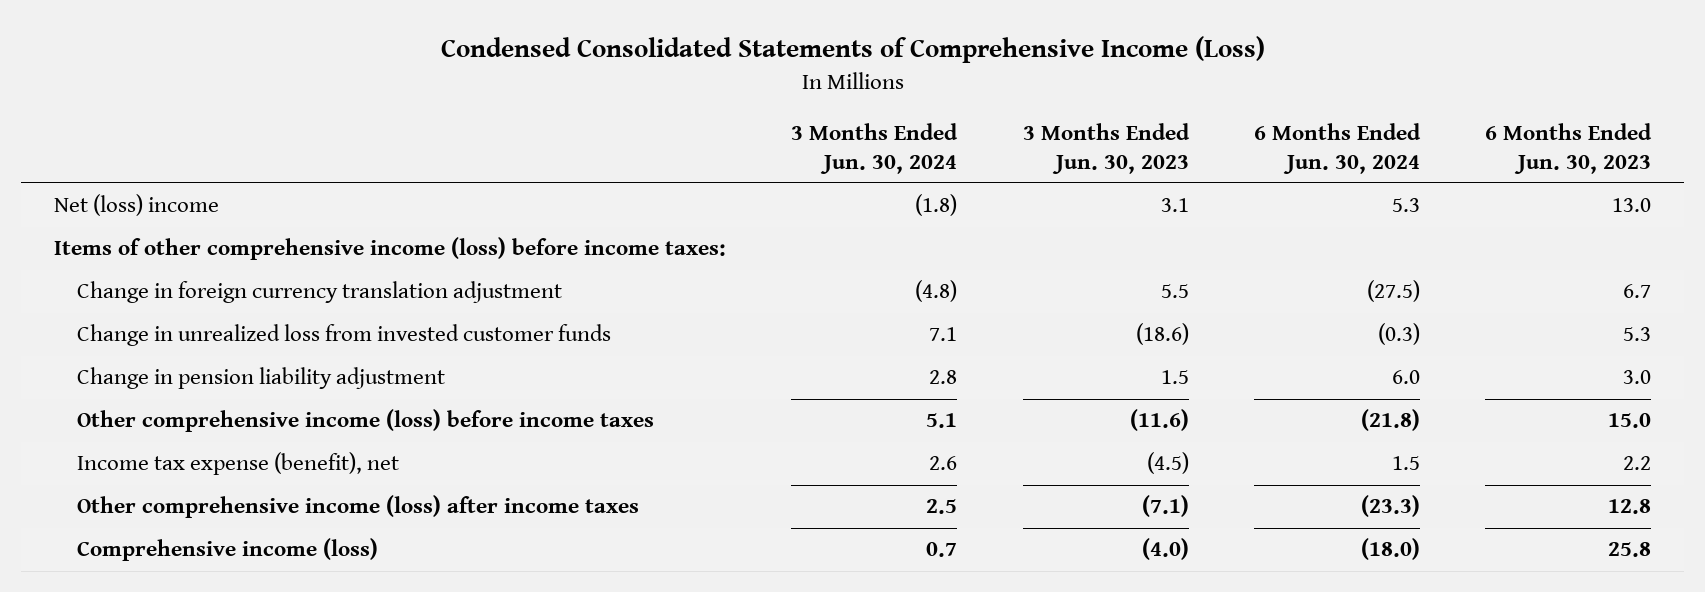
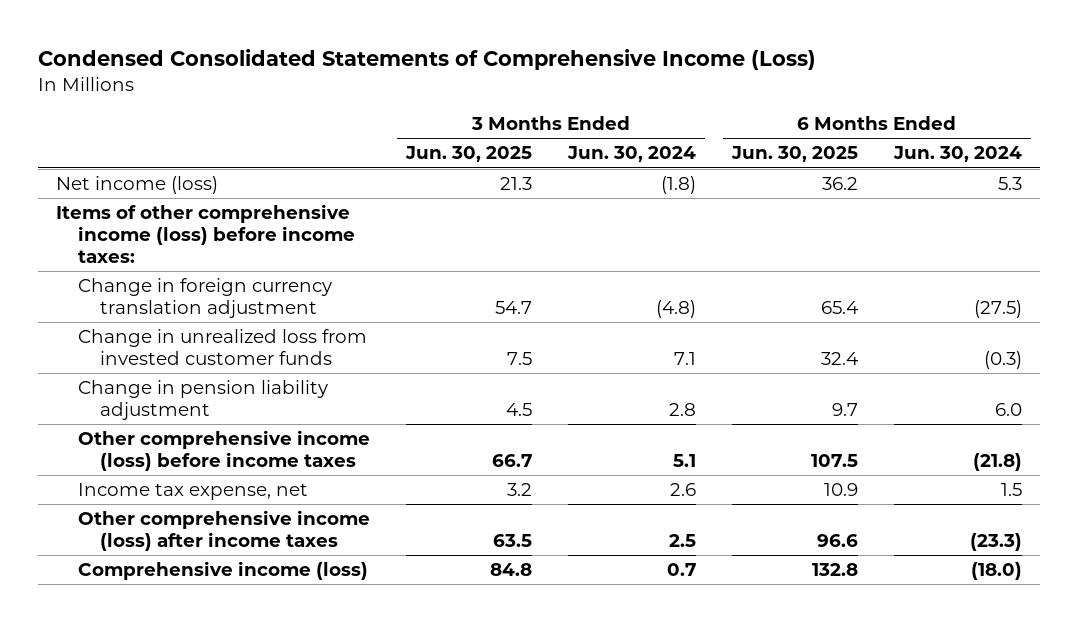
- | 3 Months Ended Jun. 30, 2024 | 3 Months Ended Jun. 30, 2023 | 6 Months Ended Jun. 30, 2024 | 6 Months Ended Jun. 30, 2023
+ | 3 Months Ended Jun. 30, 2025 | 3 Months Ended Jun. 30, 2024 | 6 Months Ended Jun. 30, 2025 | 6 Months Ended Jun. 30, 2024
- Net (loss) income | (1.8) | 3.1 | 5.3 | 13.0
+ Net income (loss) | 21.3 | (1.8) | 36.2 | 5.3
- Income tax expense (benefit), net | 2.6 | (4.5) | 1.5 | 2.2
+ Income tax expense, net | 3.2 | 2.6 | 10.9 | 1.5

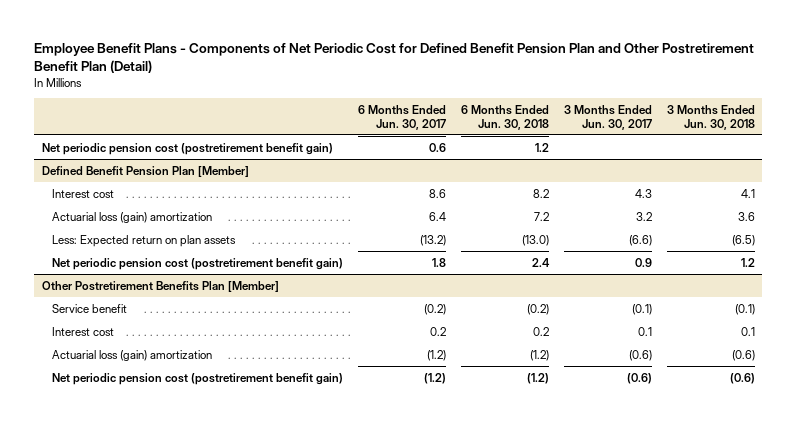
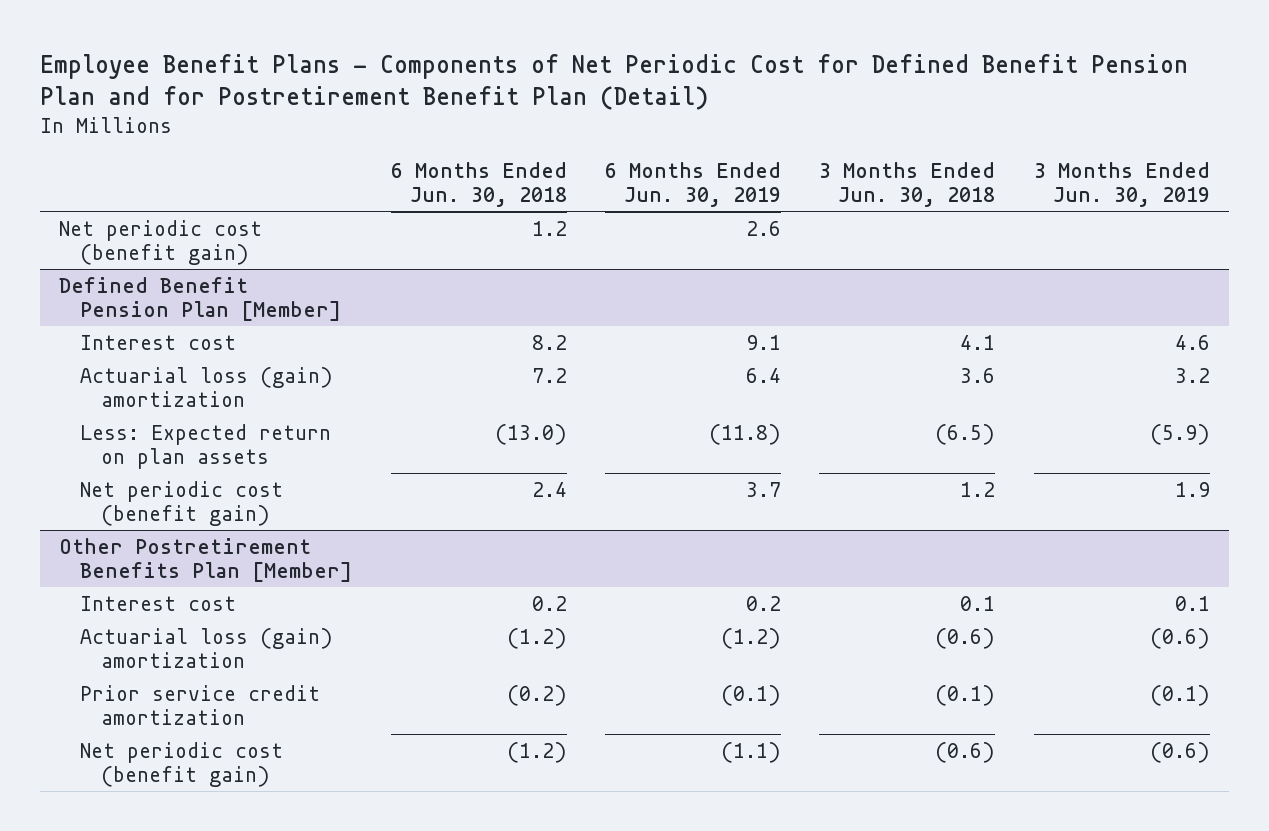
- Employee Benefit Plans - Components of Net Periodic Cost for Defined Benefit Pension Plan and Other Postretirement Benefit Plan (Detail)
+ Employee Benefit Plans - Components of Net Periodic Cost for Defined Benefit Pension Plan and for Postretirement Benefit Plan (Detail)
- | 6 Months Ended Jun. 30, 2017 | 6 Months Ended Jun. 30, 2018 | 3 Months Ended Jun. 30, 2017 | 3 Months Ended Jun. 30, 2018
+ | 6 Months Ended Jun. 30, 2018 | 6 Months Ended Jun. 30, 2019 | 3 Months Ended Jun. 30, 2018 | 3 Months Ended Jun. 30, 2019
- Net periodic pension cost (postretirement benefit gain) | 0.6 | 1.2 | |
+ Net periodic cost (benefit gain) | 1.2 | 2.6 | |
@ Defined Benefit Pension Plan [Member]
- Net periodic pension cost (postretirement benefit gain) | 1.8 | 2.4 | 0.9 | 1.2
+ Net periodic cost (benefit gain) | 2.4 | 3.7 | 1.2 | 1.9
@ Other Postretirement Benefits Plan [Member]
- Service benefit | (0.2) | (0.2) | (0.1) | (0.1)
- Net periodic pension cost (postretirement benefit gain) | (1.2) | (1.2) | (0.6) | (0.6)
+ Prior service credit amortization | (0.2) | (0.1) | (0.1) | (0.1)
+ Net periodic cost (benefit gain) | (1.2) | (1.1) | (0.6) | (0.6)

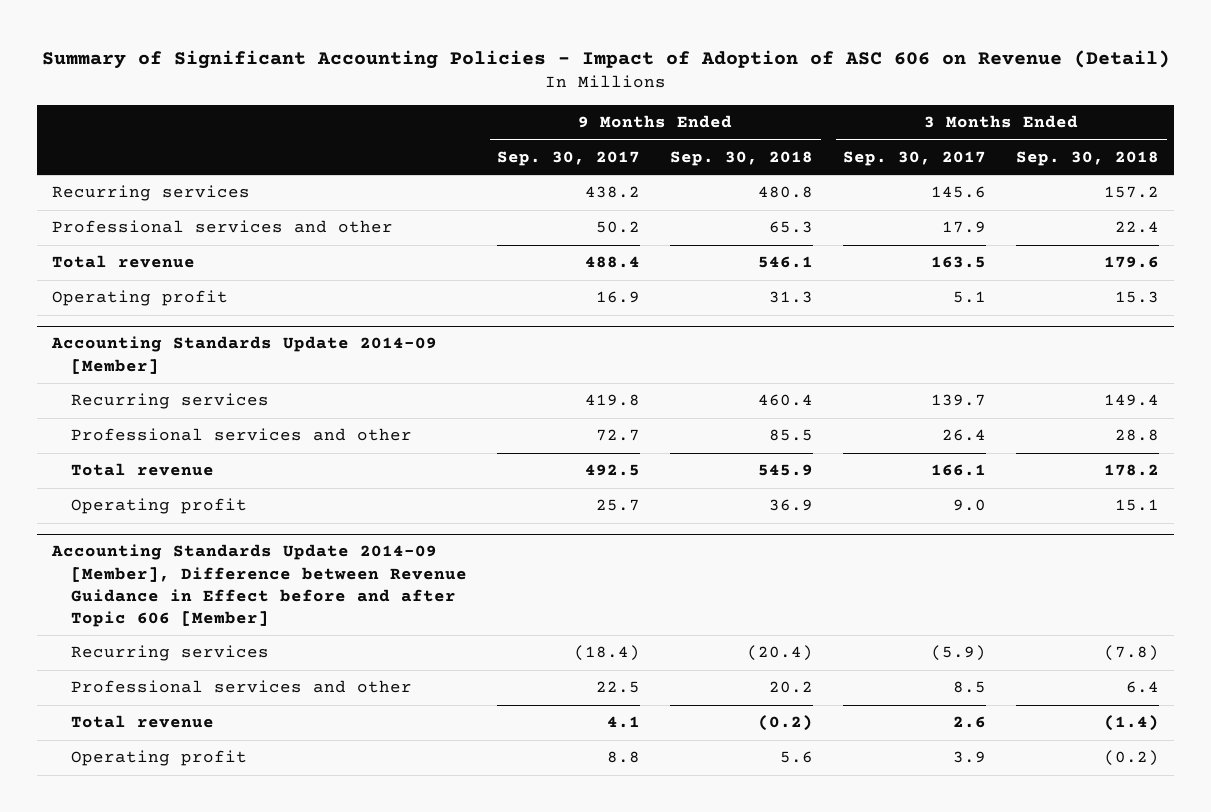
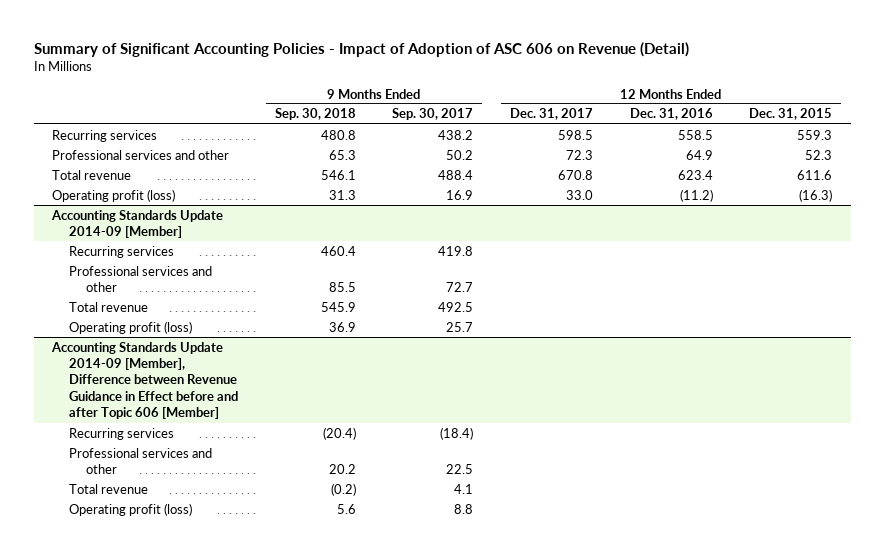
- | 9 Months Ended Sep. 30, 2017 | 9 Months Ended Sep. 30, 2018 | 3 Months Ended Sep. 30, 2017 | 3 Months Ended Sep. 30, 2018
+ | 9 Months Ended Sep. 30, 2018 | 9 Months Ended Sep. 30, 2017 | 12 Months Ended Dec. 31, 2017 | 12 Months Ended Dec. 31, 2016 | 12 Months Ended Dec. 31, 2015
- Operating profit | 16.9 | 31.3 | 5.1 | 15.3
+ Operating profit (loss) | 31.3 | 16.9 | 33.0 | (11.2) | (16.3)
@ Accounting Standards Update 2014-09 [Member]
- Operating profit | 25.7 | 36.9 | 9.0 | 15.1
+ Operating profit (loss) | 36.9 | 25.7 | | |
@ Accounting Standards Update 2014-09 [Member], Difference between Revenue Guidance in Effect before and after Topic 606 [Member]
- Operating profit | 8.8 | 5.6 | 3.9 | (0.2)
+ Operating profit (loss) | 5.6 | 8.8 | | |

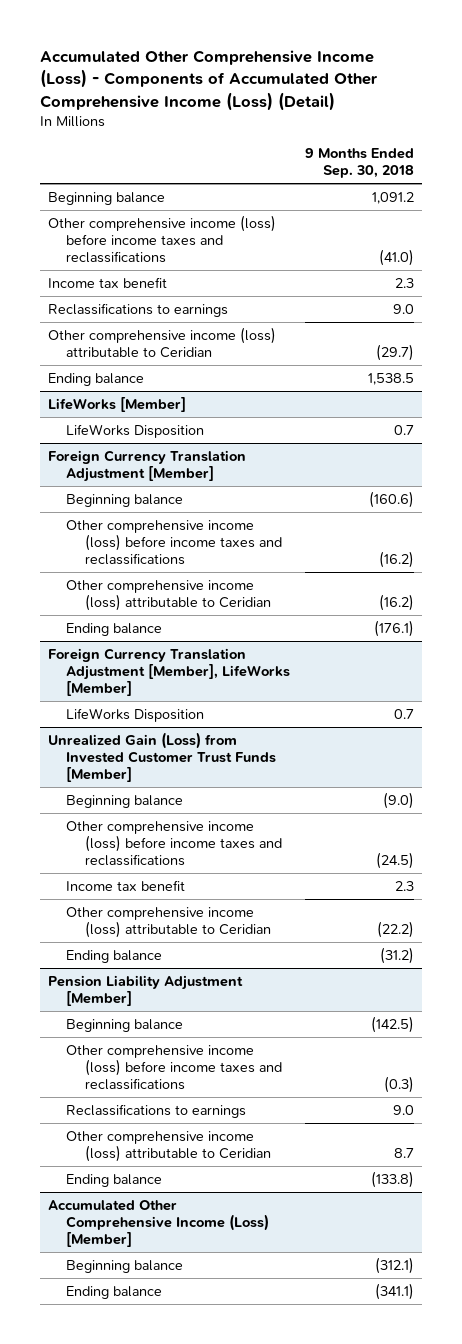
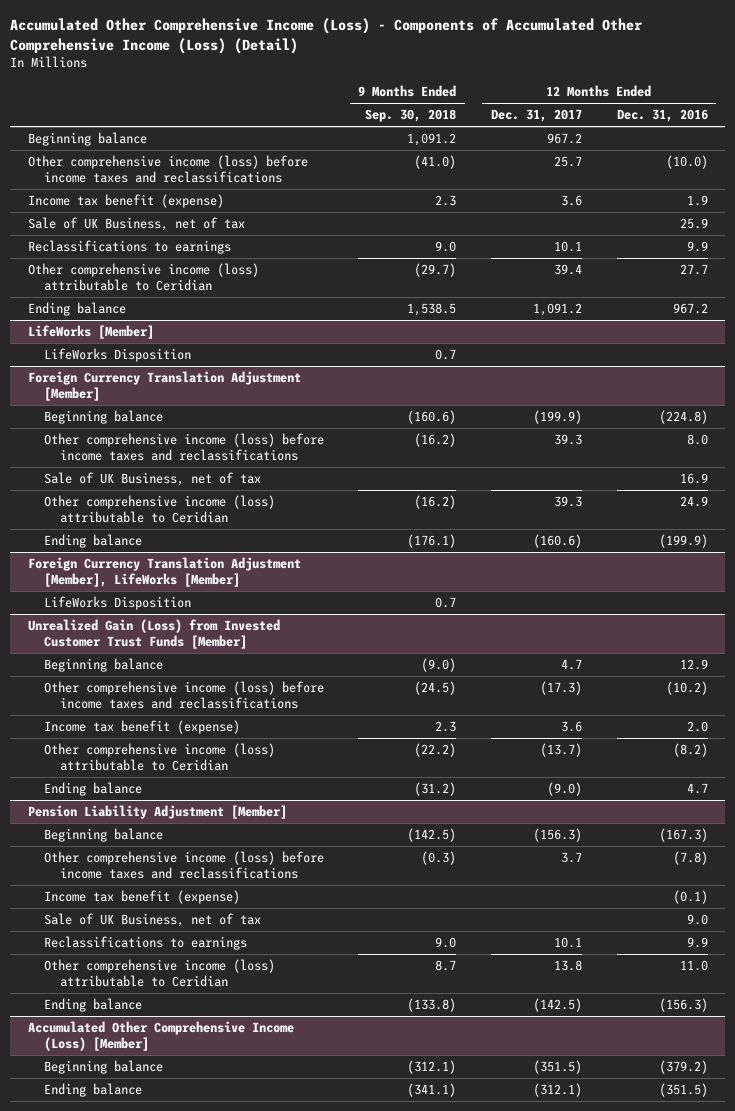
- | 9 Months Ended Sep. 30, 2018
+ | 9 Months Ended Sep. 30, 2018 | 12 Months Ended Dec. 31, 2017 | 12 Months Ended Dec. 31, 2016
- Income tax benefit | 2.3
+ Income tax benefit (expense) | 2.3 | 3.6 | 1.9
+ Sale of UK Business, net of tax | | | 25.9
@ Foreign Currency Translation Adjustment [Member]
+ Sale of UK Business, net of tax | | | 16.9
@ Unrealized Gain (Loss) from Invested Customer Trust Funds [Member]
- Income tax benefit | 2.3
+ Income tax benefit (expense) | 2.3 | 3.6 | 2.0
@ Pension Liability Adjustment [Member]
+ Income tax benefit (expense) | | | (0.1)
+ Sale of UK Business, net of tax | | | 9.0

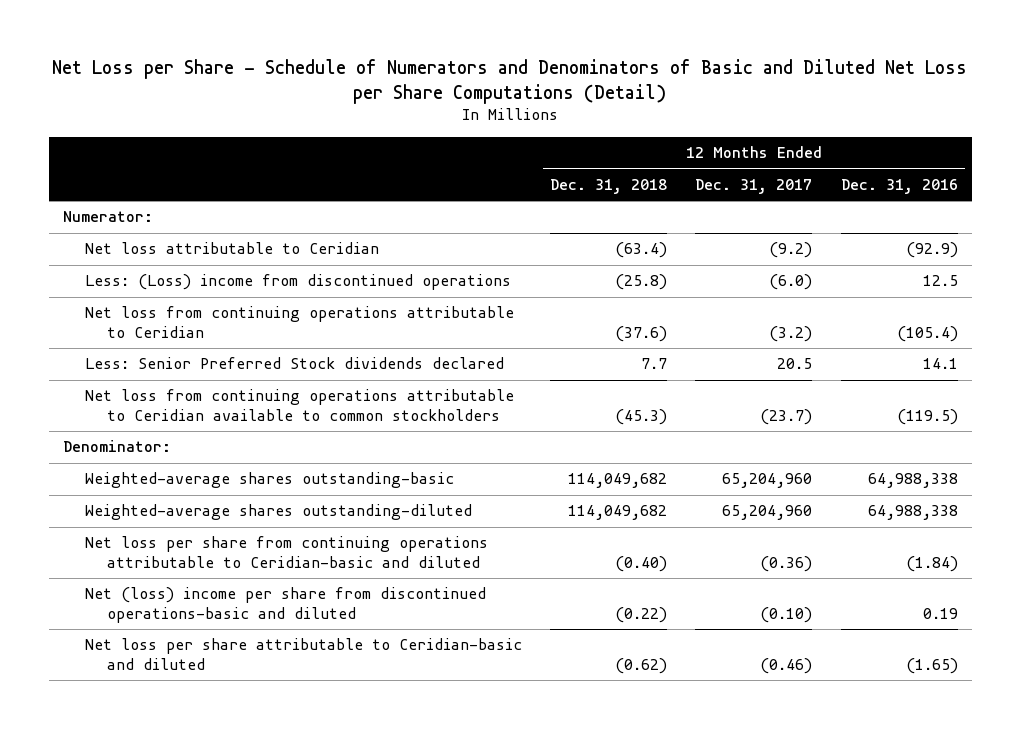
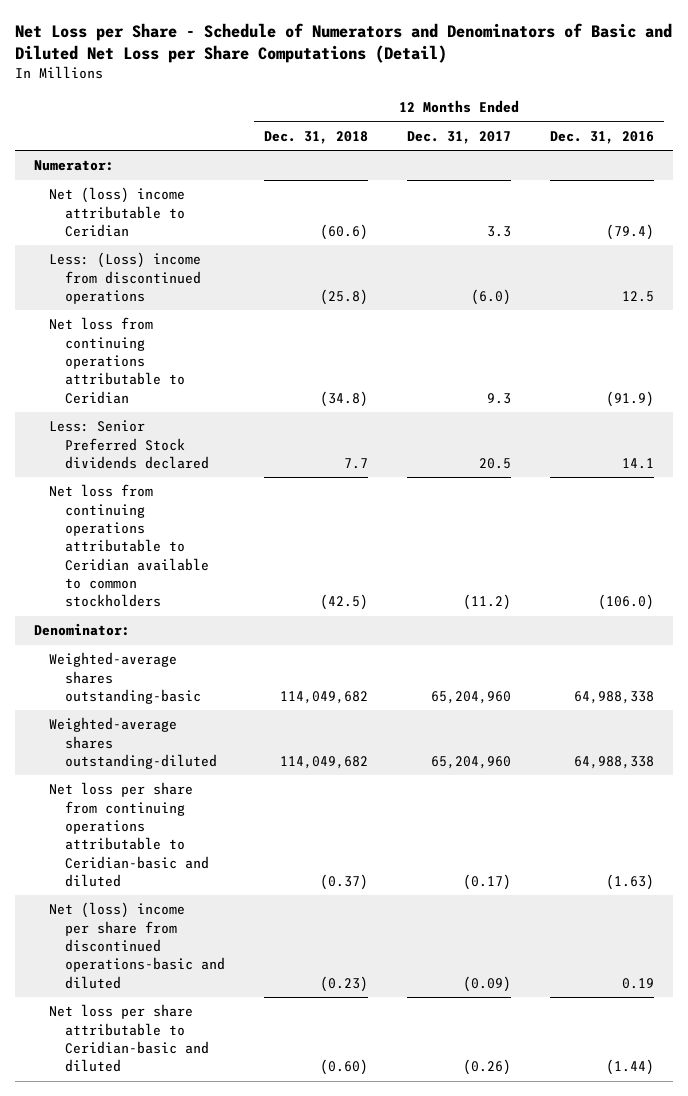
- Net loss attributable to Ceridian | (63.4) | (9.2) | (92.9)
+ Net (loss) income attributable to Ceridian | (60.6) | 3.3 | (79.4)
- Net loss from continuing operations attributable to Ceridian | (37.6) | (3.2) | (105.4)
+ Net loss from continuing operations attributable to Ceridian | (34.8) | 9.3 | (91.9)
- Net loss from continuing operations attributable to Ceridian available to common stockholders | (45.3) | (23.7) | (119.5)
+ Net loss from continuing operations attributable to Ceridian available to common stockholders | (42.5) | (11.2) | (106.0)
- Net loss per share from continuing operations attributable to Ceridian-basic and diluted | (0.40) | (0.36) | (1.84)
- Net (loss) income per share from discontinued operations-basic and diluted | (0.22) | (0.10) | 0.19
- Net loss per share attributable to Ceridian-basic and diluted | (0.62) | (0.46) | (1.65)
+ Net loss per share from continuing operations attributable to Ceridian-basic and diluted | (0.37) | (0.17) | (1.63)
+ Net (loss) income per share from discontinued operations-basic and diluted | (0.23) | (0.09) | 0.19
+ Net loss per share attributable to Ceridian-basic and diluted | (0.60) | (0.26) | (1.44)

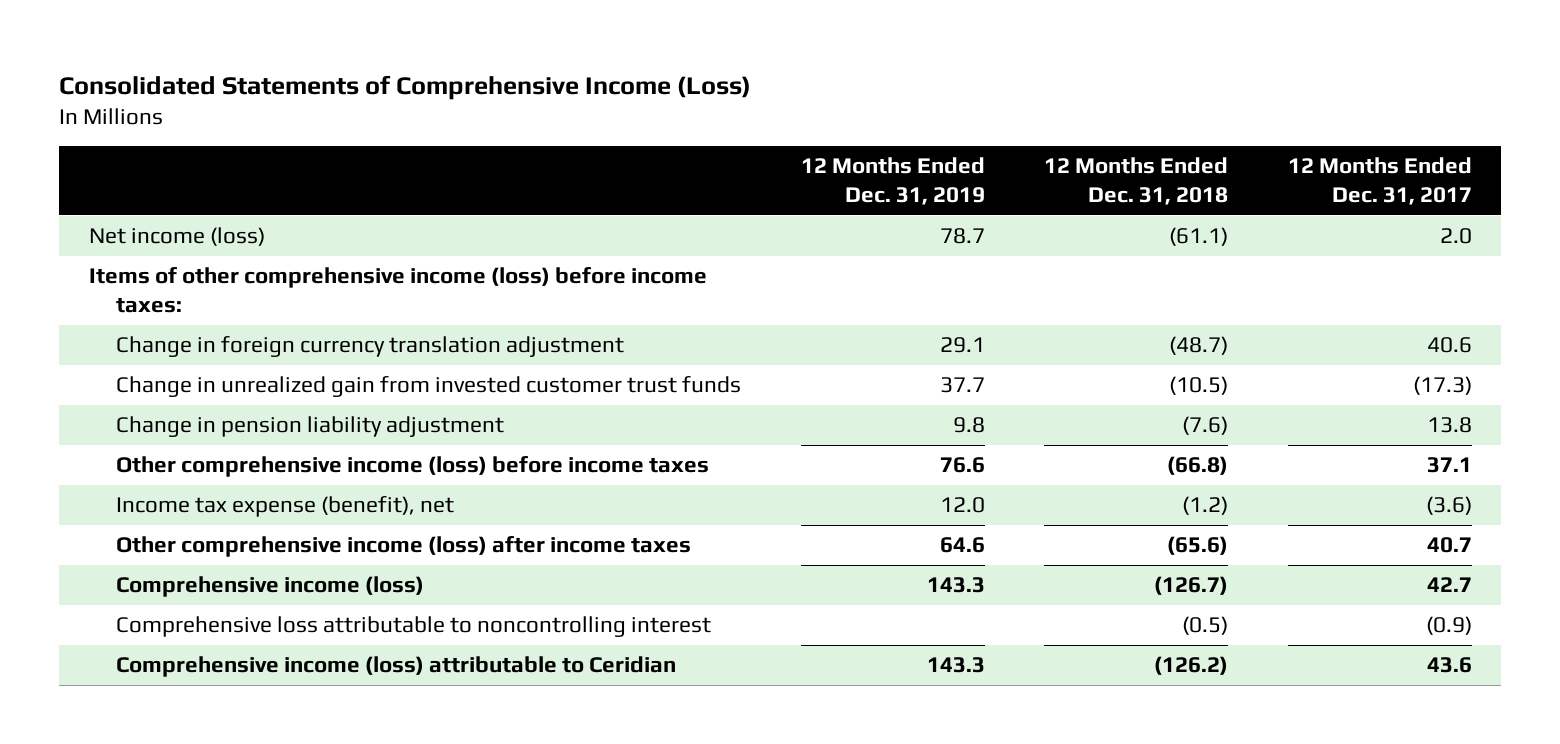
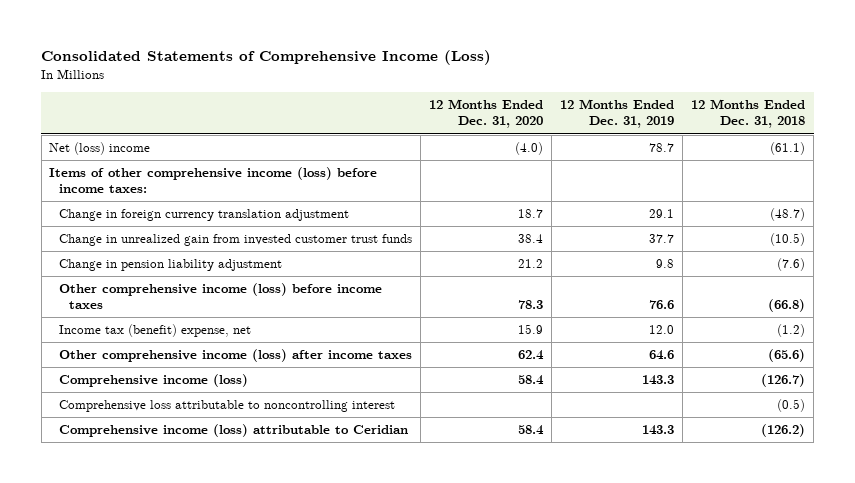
- | 12 Months Ended Dec. 31, 2019 | 12 Months Ended Dec. 31, 2018 | 12 Months Ended Dec. 31, 2017
+ | 12 Months Ended Dec. 31, 2020 | 12 Months Ended Dec. 31, 2019 | 12 Months Ended Dec. 31, 2018
- Net income (loss) | 78.7 | (61.1) | 2.0
+ Net (loss) income | (4.0) | 78.7 | (61.1)
- Income tax expense (benefit), net | 12.0 | (1.2) | (3.6)
+ Income tax (benefit) expense, net | 15.9 | 12.0 | (1.2)

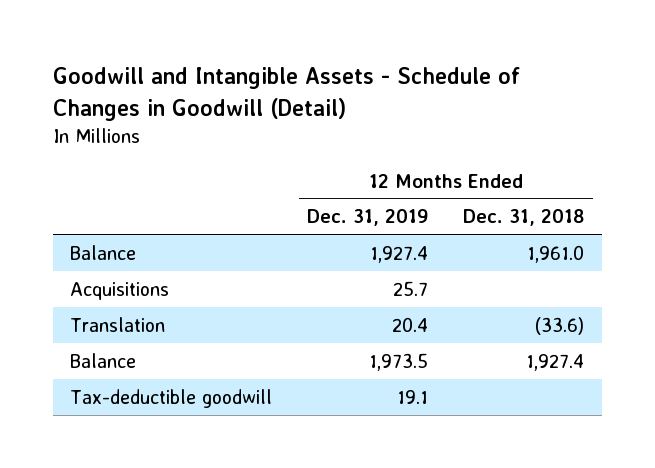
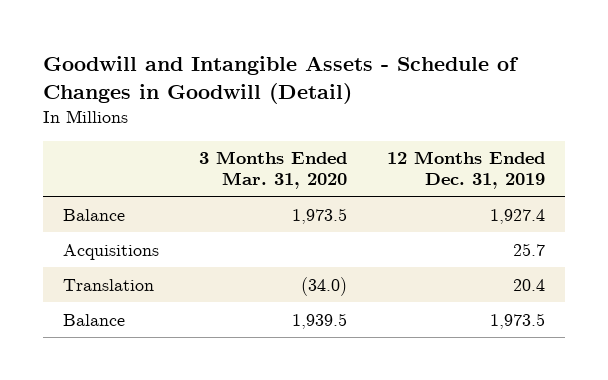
- | 12 Months Ended Dec. 31, 2019 | 12 Months Ended Dec. 31, 2018
+ | 3 Months Ended Mar. 31, 2020 | 12 Months Ended Dec. 31, 2019
- Tax-deductible goodwill | 19.1 |

